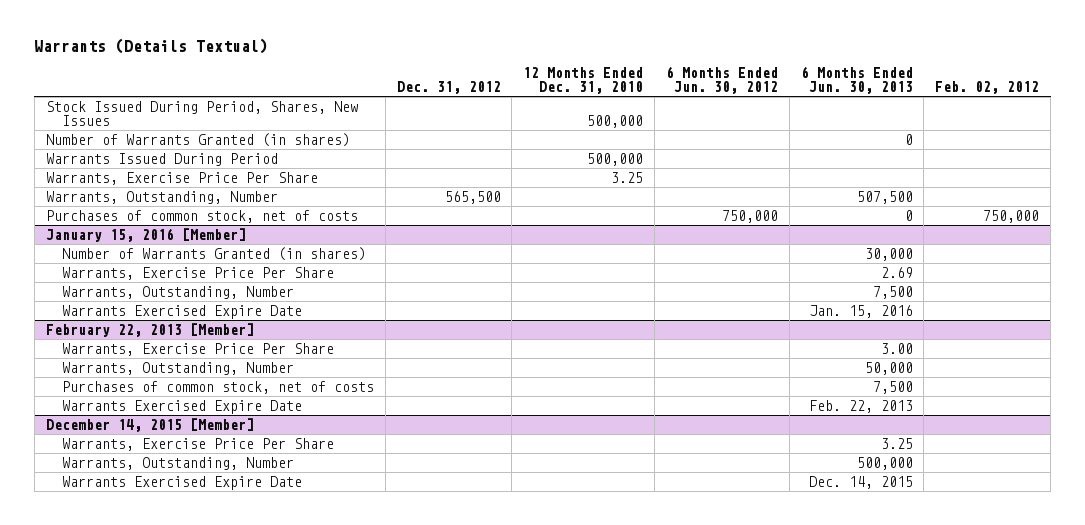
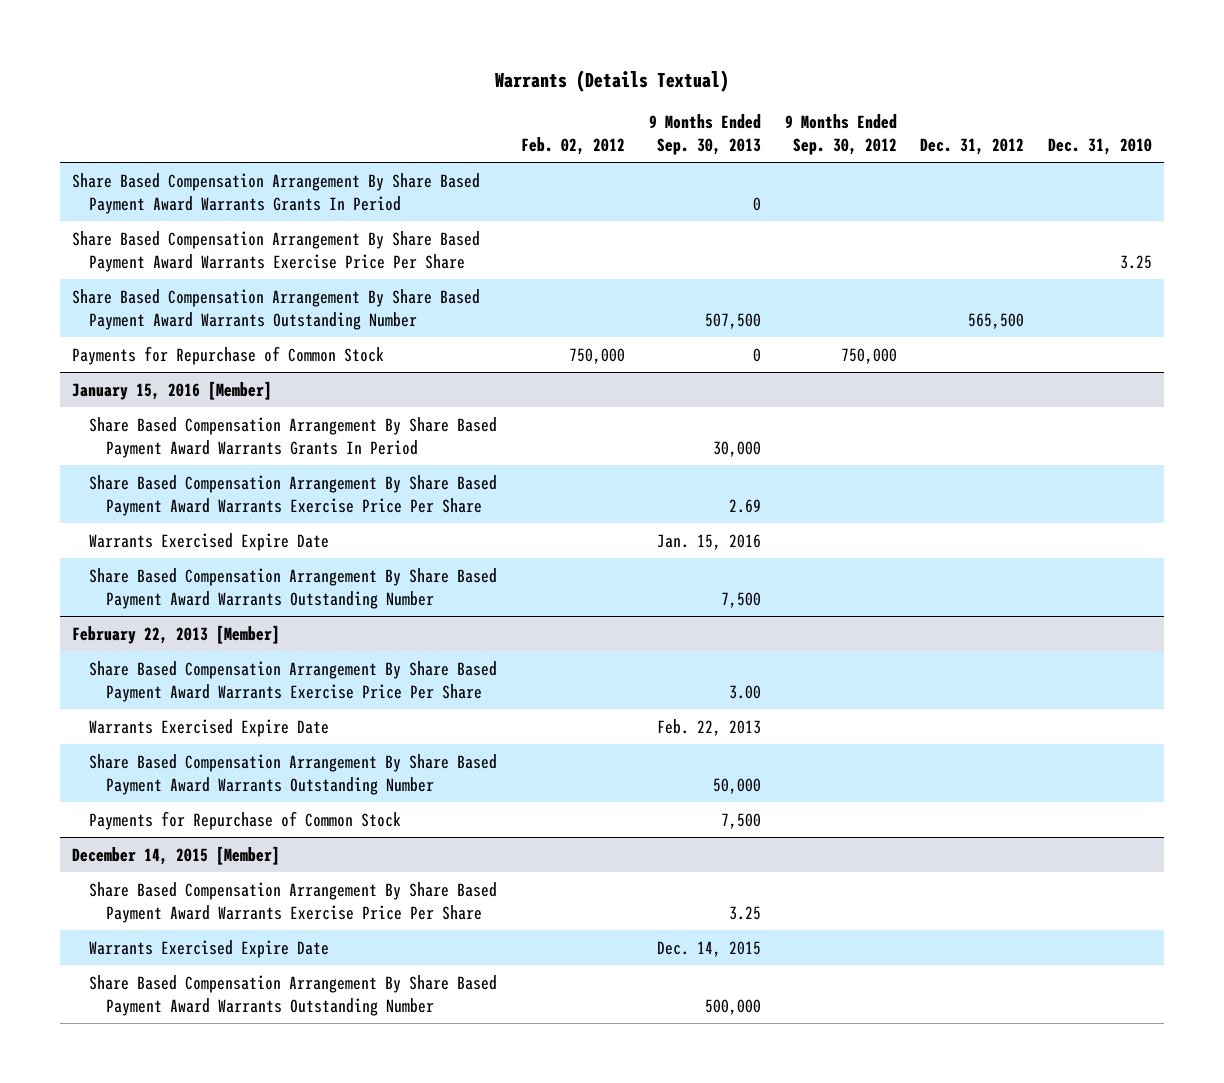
- | Dec. 31, 2012 | 12 Months Ended Dec. 31, 2010 | 6 Months Ended Jun. 30, 2012 | 6 Months Ended Jun. 30, 2013 | Feb. 02, 2012
+ | Feb. 02, 2012 | 9 Months Ended Sep. 30, 2013 | 9 Months Ended Sep. 30, 2012 | Dec. 31, 2012 | Dec. 31, 2010
- Stock Issued During Period, Shares, New Issues | | 500,000 | | |
- Number of Warrants Granted (in shares) | | | | 0 |
- Warrants Issued During Period | | 500,000 | | |
- Warrants, Exercise Price Per Share | | 3.25 | | |
- Warrants, Outstanding, Number | 565,500 | | | 507,500 |
- Purchases of common stock, net of costs | | | 750,000 | 0 | 750,000
+ Share Based Compensation Arrangement By Share Based Payment Award Warrants Grants In Period | | 0 | | |
+ Share Based Compensation Arrangement By Share Based Payment Award Warrants Exercise Price Per Share | | | | | 3.25
+ Share Based Compensation Arrangement By Share Based Payment Award Warrants Outstanding Number | | 507,500 | | 565,500 |
+ Payments for Repurchase of Common Stock | 750,000 | 0 | 750,000 | |
@ January 15, 2016 [Member]
- Number of Warrants Granted (in shares) | | | | 30,000 |
- Warrants, Exercise Price Per Share | | | | 2.69 |
- Warrants, Outstanding, Number | | | | 7,500 |
+ Share Based Compensation Arrangement By Share Based Payment Award Warrants Grants In Period | | 30,000 | | |
+ Share Based Compensation Arrangement By Share Based Payment Award Warrants Exercise Price Per Share | | 2.69 | | |
+ Share Based Compensation Arrangement By Share Based Payment Award Warrants Outstanding Number | | 7,500 | | |
@ February 22, 2013 [Member]
- Warrants, Exercise Price Per Share | | | | 3.00 |
- Warrants, Outstanding, Number | | | | 50,000 |
- Purchases of common stock, net of costs | | | | 7,500 |
+ Share Based Compensation Arrangement By Share Based Payment Award Warrants Exercise Price Per Share | | 3.00 | | |
+ Share Based Compensation Arrangement By Share Based Payment Award Warrants Outstanding Number | | 50,000 | | |
+ Payments for Repurchase of Common Stock | | 7,500 | | |
@ December 14, 2015 [Member]
- Warrants, Exercise Price Per Share | | | | 3.25 |
- Warrants, Outstanding, Number | | | | 500,000 |
+ Share Based Compensation Arrangement By Share Based Payment Award Warrants Exercise Price Per Share | | 3.25 | | |
+ Share Based Compensation Arrangement By Share Based Payment Award Warrants Outstanding Number | | 500,000 | | |

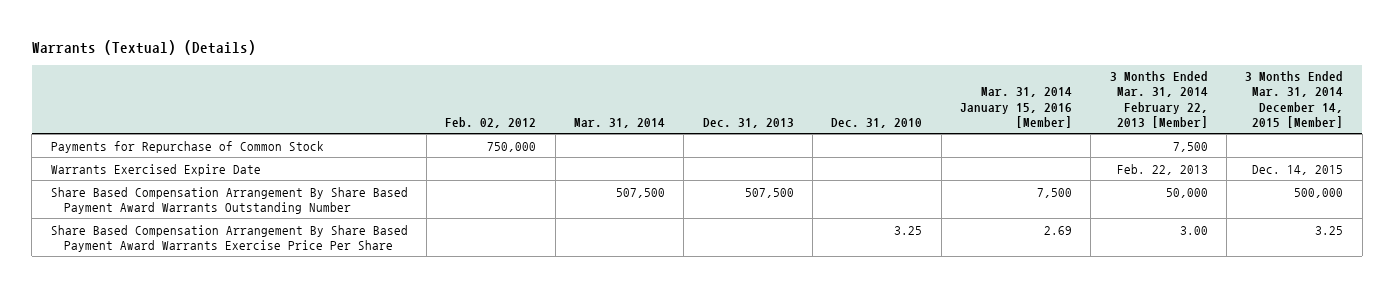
- Warrants (Details Textual)
+ Warrants (Textual) (Details)
- | Feb. 02, 2012 | 9 Months Ended Sep. 30, 2013 | 9 Months Ended Sep. 30, 2012 | Dec. 31, 2012 | Dec. 31, 2010
+ | Feb. 02, 2012 | Mar. 31, 2014 | Dec. 31, 2013 | Dec. 31, 2010 | Mar. 31, 2014 January 15, 2016 [Member] | 3 Months Ended Mar. 31, 2014 February 22, 2013 [Member] | 3 Months Ended Mar. 31, 2014 December 14, 2015 [Member]
- Share Based Compensation Arrangement By Share Based Payment Award Warrants Grants In Period | | 0 | | |
- January 15, 2016 [Member]
- Share Based Compensation Arrangement By Share Based Payment Award Warrants Grants In Period | | 30,000 | | |
- Share Based Compensation Arrangement By Share Based Payment Award Warrants Exercise Price Per Share | | 2.69 | | |
- Warrants Exercised Expire Date | | Jan. 15, 2016 | | |
- Share Based Compensation Arrangement By Share Based Payment Award Warrants Outstanding Number | | 7,500 | | |
- February 22, 2013 [Member]
- Share Based Compensation Arrangement By Share Based Payment Award Warrants Exercise Price Per Share | | 3.00 | | |
- Warrants Exercised Expire Date | | Feb. 22, 2013 | | |
- Share Based Compensation Arrangement By Share Based Payment Award Warrants Outstanding Number | | 50,000 | | |
- Payments for Repurchase of Common Stock | | 7,500 | | |
- December 14, 2015 [Member]
- Share Based Compensation Arrangement By Share Based Payment Award Warrants Exercise Price Per Share | | 3.25 | | |
- Warrants Exercised Expire Date | | Dec. 14, 2015 | | |
- Share Based Compensation Arrangement By Share Based Payment Award Warrants Outstanding Number | | 500,000 | | |
+ Warrants Exercised Expire Date | | | | | | Feb. 22, 2013 | Dec. 14, 2015
moved down: Share Based Compensation Arrangement By Share Based Payment Award Warrants Outstanding Number | | 507,500 | 507,500 | | 7,500 | 50,000 | 500,000
moved down: Share Based Compensation Arrangement By Share Based Payment Award Warrants Exercise Price Per Share | | | | 3.25 | 2.69 | 3.00 | 3.25

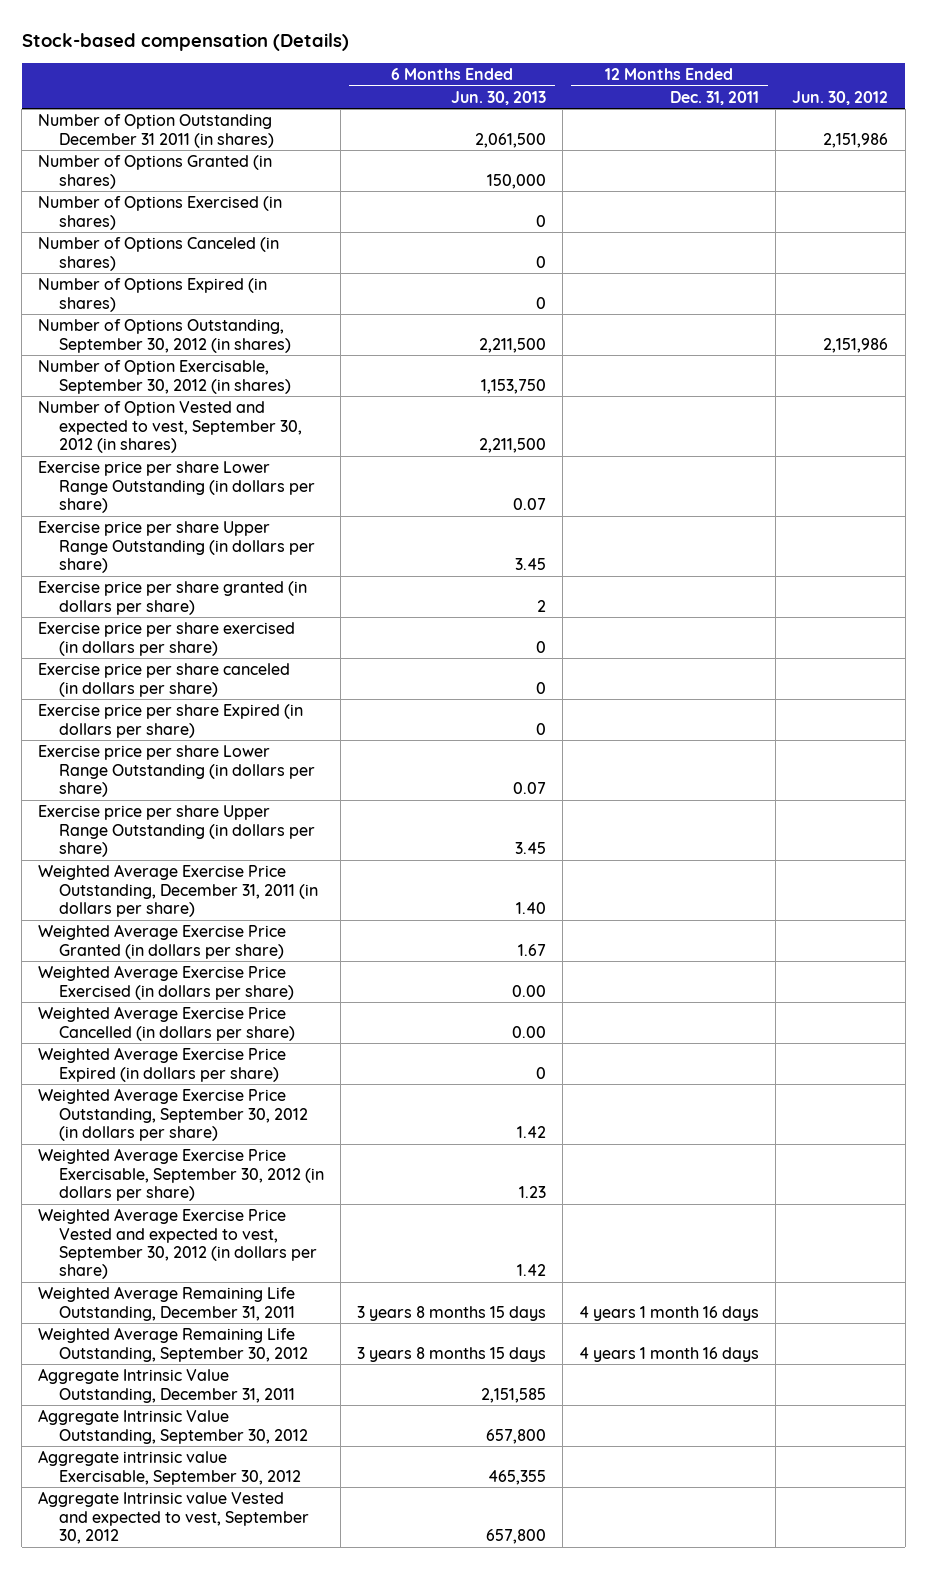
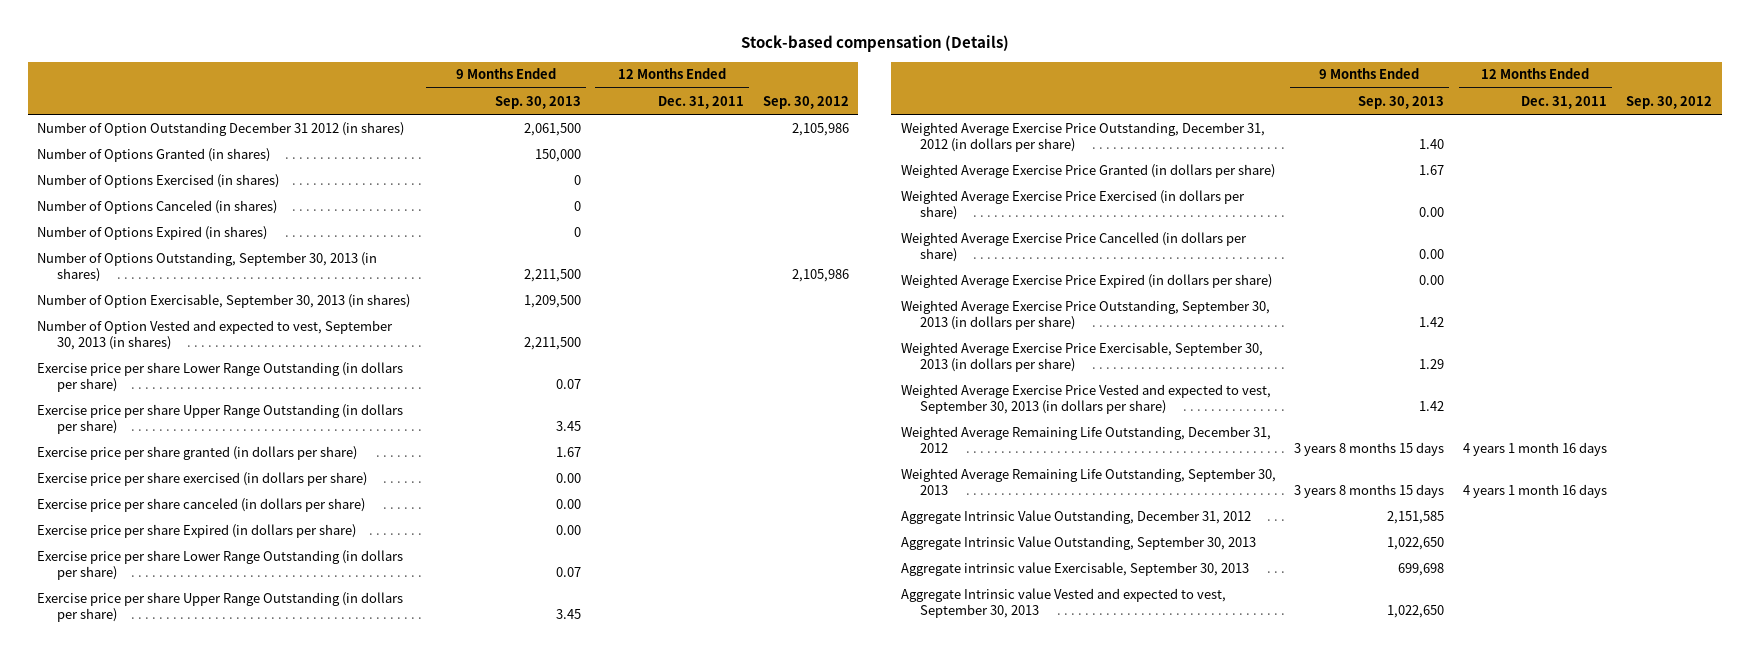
- | 6 Months Ended Jun. 30, 2013 | 12 Months Ended Dec. 31, 2011 | Jun. 30, 2012
+ | 9 Months Ended Sep. 30, 2013 | 12 Months Ended Dec. 31, 2011 | Sep. 30, 2012
- Number of Option Outstanding December 31 2011 (in shares) | 2,061,500 | | 2,151,986
+ Number of Option Outstanding December 31 2012 (in shares) | 2,061,500 | | 2,105,986
- Number of Options Outstanding, September 30, 2012 (in shares) | 2,211,500 | | 2,151,986
- Number of Option Exercisable, September 30, 2012 (in shares) | 1,153,750 | |
- Number of Option Vested and expected to vest, September 30, 2012 (in shares) | 2,211,500 | |
+ Number of Options Outstanding, September 30, 2013 (in shares) | 2,211,500 | | 2,105,986
+ Number of Option Exercisable, September 30, 2013 (in shares) | 1,209,500 | |
+ Number of Option Vested and expected to vest, September 30, 2013 (in shares) | 2,211,500 | |
- Weighted Average Exercise Price Outstanding, December 31, 2011 (in dollars per share) | 1.40 | |
+ Weighted Average Exercise Price Outstanding, December 31, 2012 (in dollars per share) | 1.40 | |
- Weighted Average Exercise Price Outstanding, September 30, 2012 (in dollars per share) | 1.42 | |
- Weighted Average Exercise Price Exercisable, September 30, 2012 (in dollars per share) | 1.23 | |
- Weighted Average Exercise Price Vested and expected to vest, September 30, 2012 (in dollars per share) | 1.42 | |
- Weighted Average Remaining Life Outstanding, December 31, 2011 | 3 years 8 months 15 days | 4 years 1 month 16 days |
- Weighted Average Remaining Life Outstanding, September 30, 2012 | 3 years 8 months 15 days | 4 years 1 month 16 days |
- Aggregate Intrinsic Value Outstanding, December 31, 2011 | 2,151,585 | |
- Aggregate Intrinsic Value Outstanding, September 30, 2012 | 657,800 | |
- Aggregate intrinsic value Exercisable, September 30, 2012 | 465,355 | |
- Aggregate Intrinsic value Vested and expected to vest, September 30, 2012 | 657,800 | |
+ Weighted Average Exercise Price Outstanding, September 30, 2013 (in dollars per share) | 1.42 | |
+ Weighted Average Exercise Price Exercisable, September 30, 2013 (in dollars per share) | 1.29 | |
+ Weighted Average Exercise Price Vested and expected to vest, September 30, 2013 (in dollars per share) | 1.42 | |
+ Weighted Average Remaining Life Outstanding, December 31, 2012 | 3 years 8 months 15 days | 4 years 1 month 16 days |
+ Weighted Average Remaining Life Outstanding, September 30, 2013 | 3 years 8 months 15 days | 4 years 1 month 16 days |
+ Aggregate Intrinsic Value Outstanding, December 31, 2012 | 2,151,585 | |
+ Aggregate Intrinsic Value Outstanding, September 30, 2013 | 1,022,650 | |
+ Aggregate intrinsic value Exercisable, September 30, 2013 | 699,698 | |
+ Aggregate Intrinsic value Vested and expected to vest, September 30, 2013 | 1,022,650 | |

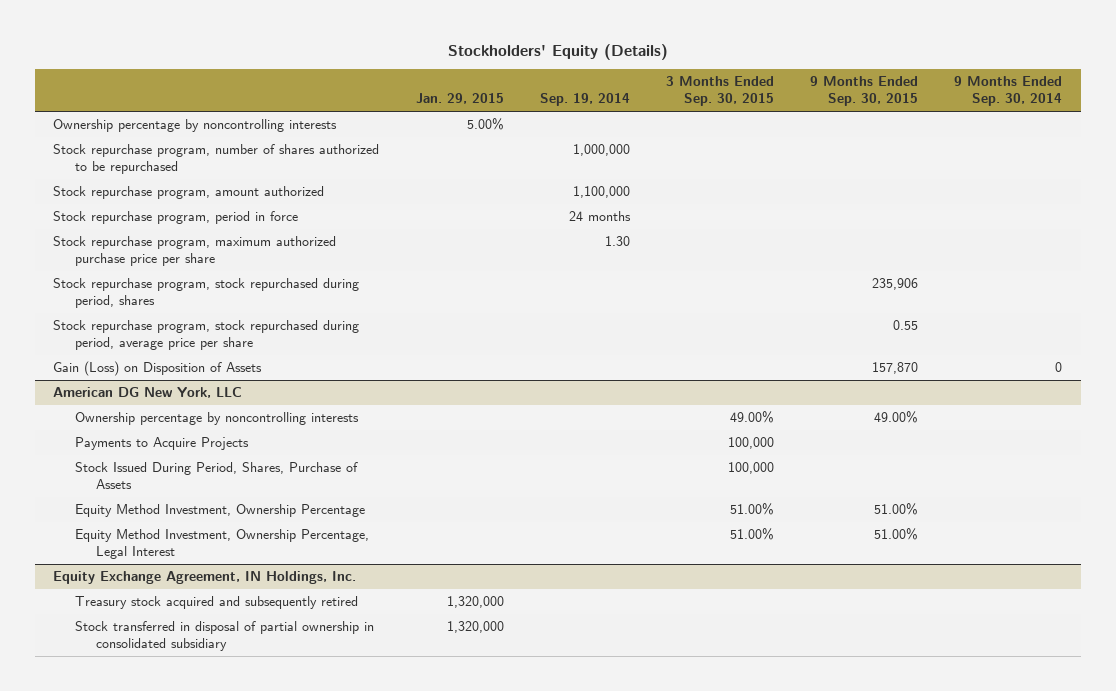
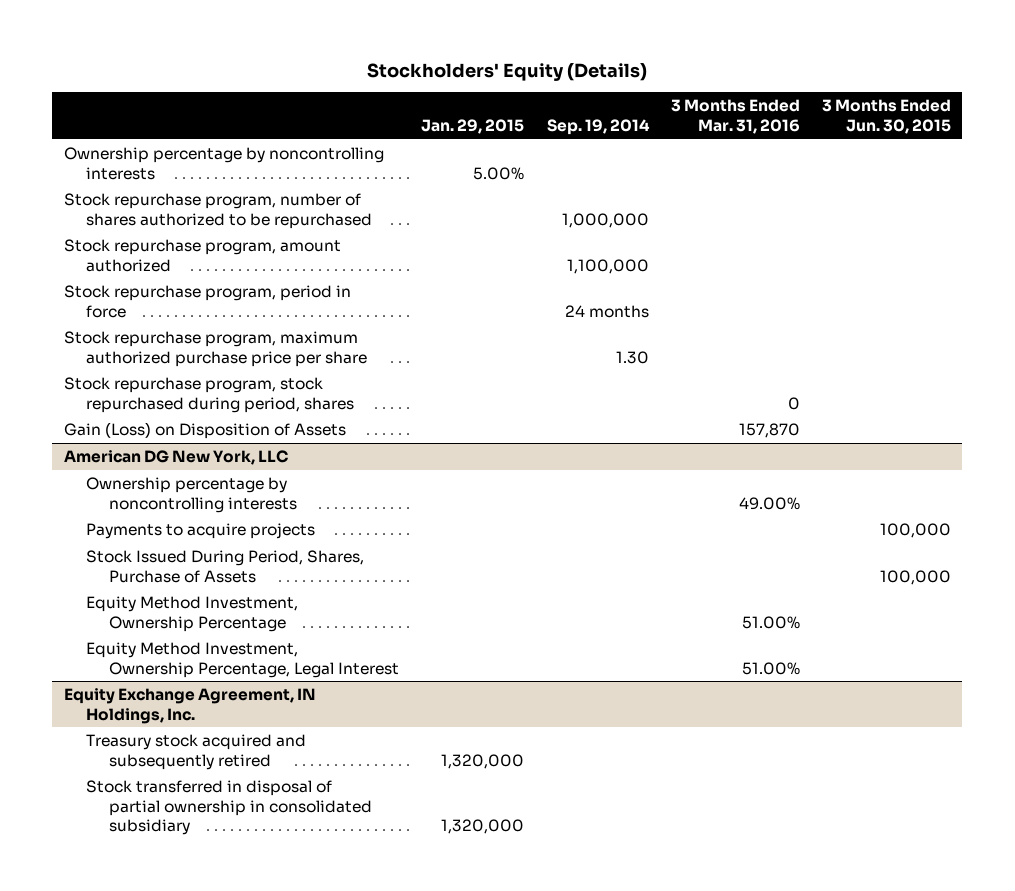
- | Jan. 29, 2015 | Sep. 19, 2014 | 3 Months Ended Sep. 30, 2015 | 9 Months Ended Sep. 30, 2015 | 9 Months Ended Sep. 30, 2014
+ | Jan. 29, 2015 | Sep. 19, 2014 | 3 Months Ended Mar. 31, 2016 | 3 Months Ended Jun. 30, 2015
- Stock repurchase program, stock repurchased during period, average price per share | | | | 0.55 |
@ American DG New York, LLC
- Payments to Acquire Projects | | | 100,000 | |
+ Payments to acquire projects | | | | 100,000

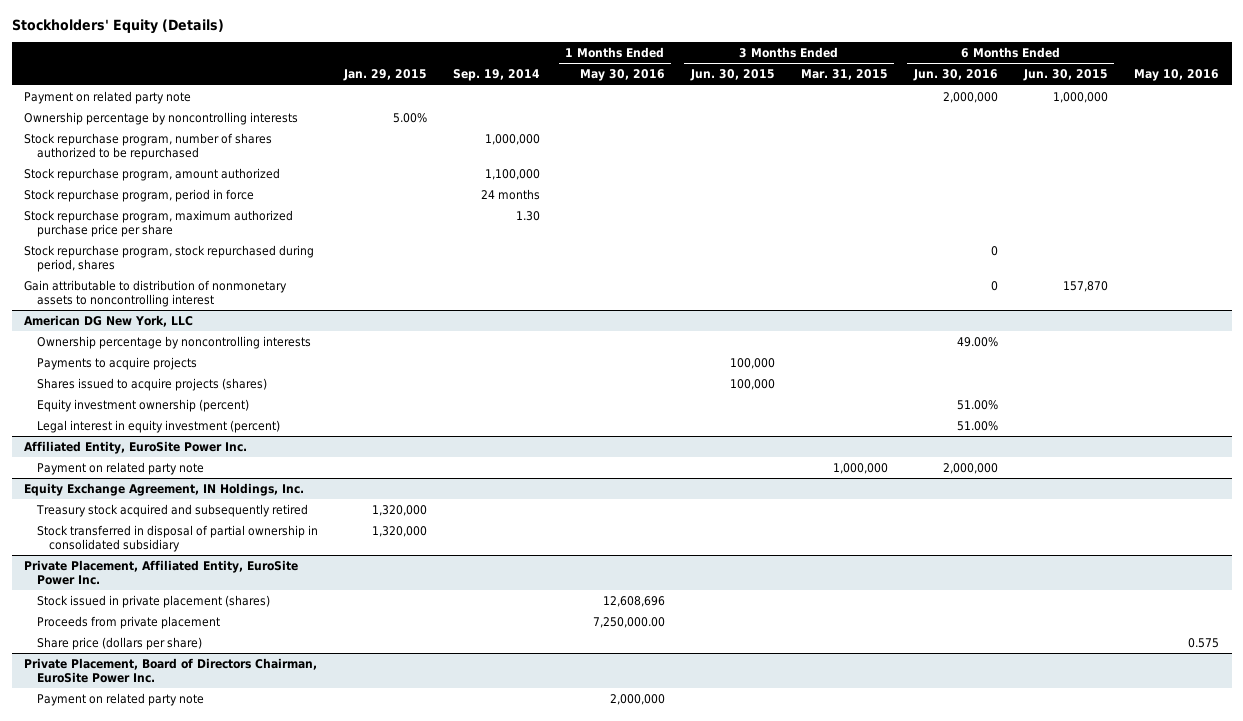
- | Jan. 29, 2015 | Sep. 19, 2014 | 3 Months Ended Mar. 31, 2016 | 3 Months Ended Jun. 30, 2015
+ | Jan. 29, 2015 | Sep. 19, 2014 | 1 Months Ended May 30, 2016 | 3 Months Ended Jun. 30, 2015 | 3 Months Ended Mar. 31, 2015 | 6 Months Ended Jun. 30, 2016 | 6 Months Ended Jun. 30, 2015 | May 10, 2016
+ Payment on related party note | | | | | | 2,000,000 | 1,000,000 |
- Gain (Loss) on Disposition of Assets | | | 157,870 |
+ Gain attributable to distribution of nonmonetary assets to noncontrolling interest | | | | | | 0 | 157,870 |
@ American DG New York, LLC
- Stock Issued During Period, Shares, Purchase of Assets | | | | 100,000
- Equity Method Investment, Ownership Percentage | | | 51.00% |
- Equity Method Investment, Ownership Percentage, Legal Interest | | | 51.00% |
+ Shares issued to acquire projects (shares) | | | | 100,000 | | | |
+ Equity investment ownership (percent) | | | | | | 51.00% | |
+ Legal interest in equity investment (percent) | | | | | | 51.00% | |
+ Affiliated Entity, EuroSite Power Inc.
+ Payment on related party note | | | | | 1,000,000 | 2,000,000 | |
+ Private Placement, Affiliated Entity, EuroSite Power Inc.
+ Stock issued in private placement (shares) | | | 12,608,696 | | | | |
+ Proceeds from private placement | | | 7,250,000.00 | | | | |
+ Share price (dollars per share) | | | | | | | | 0.575
+ Private Placement, Board of Directors Chairman, EuroSite Power Inc.
+ Payment on related party note | | | 2,000,000 | | | | |

